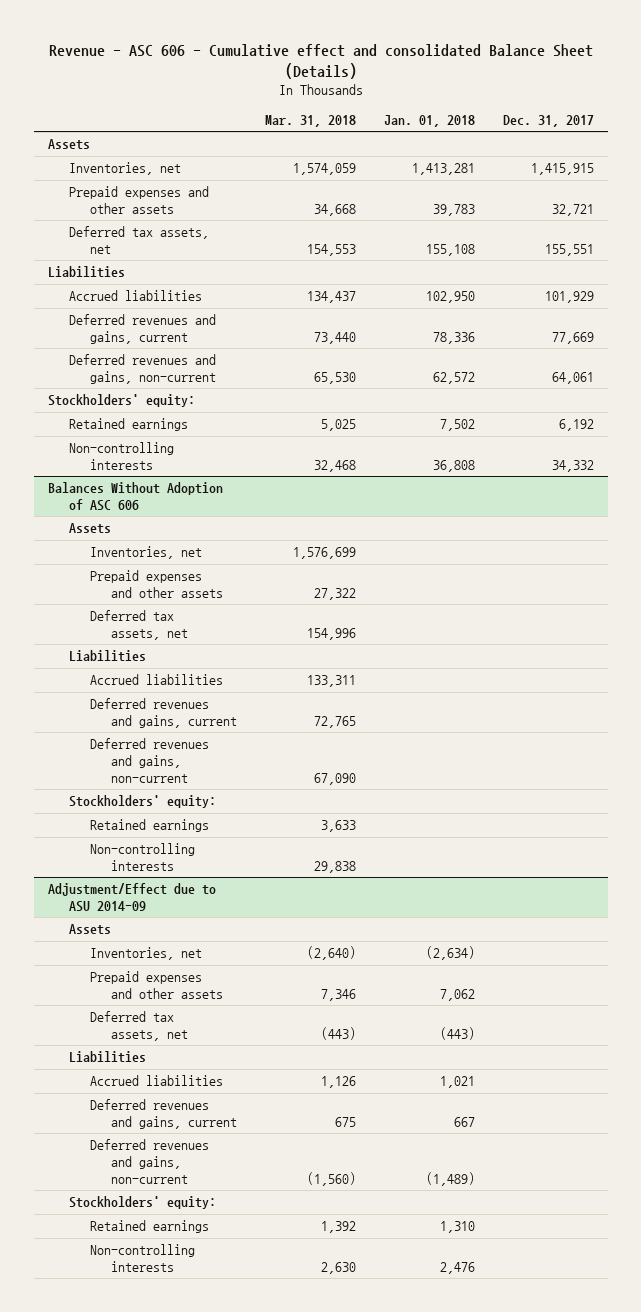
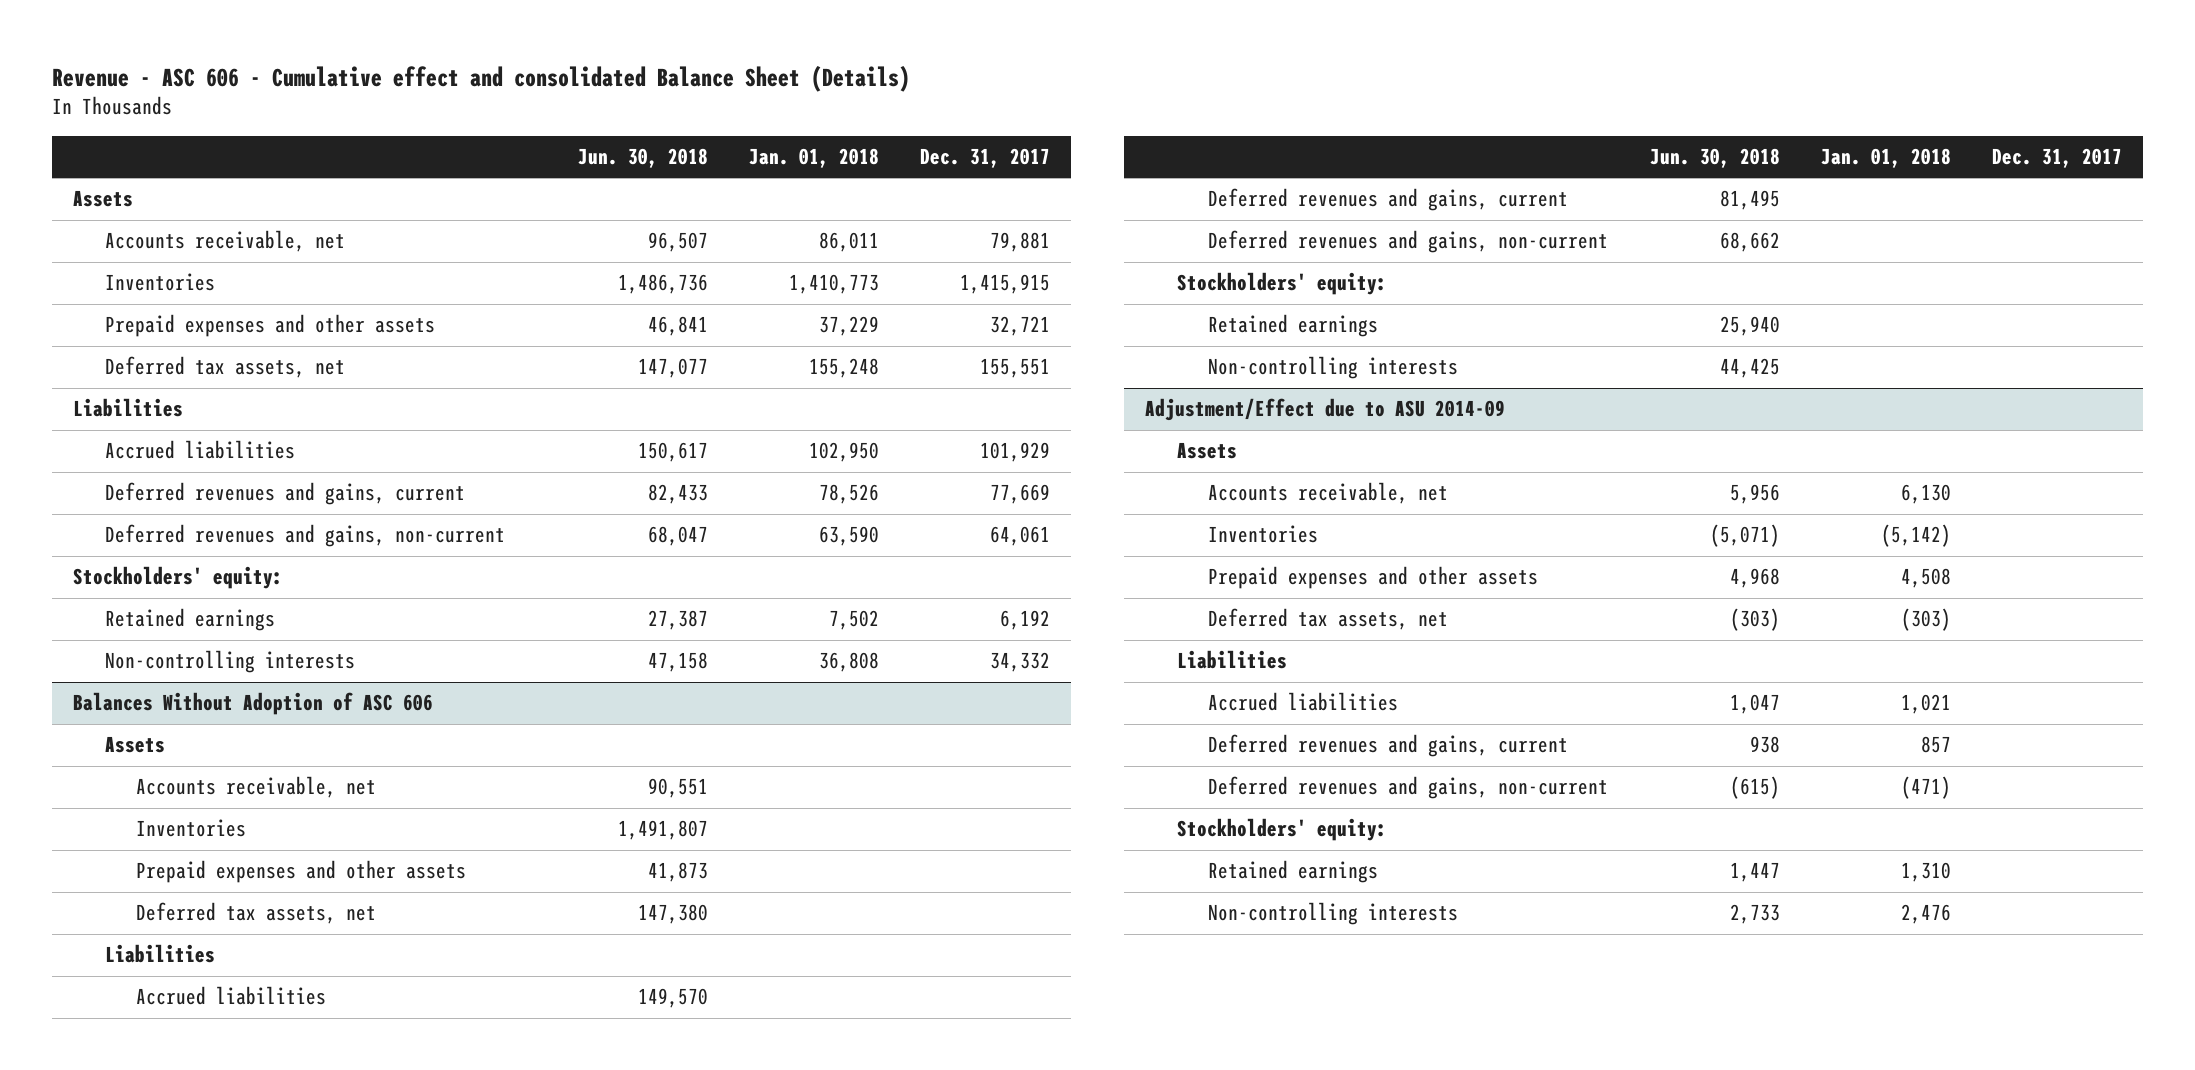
- | Mar. 31, 2018 | Jan. 01, 2018 | Dec. 31, 2017
+ | Jun. 30, 2018 | Jan. 01, 2018 | Dec. 31, 2017
- Inventories, net | 1,574,059 | 1,413,281 | 1,415,915
- Prepaid expenses and other assets | 34,668 | 39,783 | 32,721
- Deferred tax assets, net | 154,553 | 155,108 | 155,551
+ Accounts receivable, net | 96,507 | 86,011 | 79,881
+ Inventories | 1,486,736 | 1,410,773 | 1,415,915
+ Prepaid expenses and other assets | 46,841 | 37,229 | 32,721
+ Deferred tax assets, net | 147,077 | 155,248 | 155,551
- Deferred revenues and gains, current | 73,440 | 78,336 | 77,669
- Deferred revenues and gains, non-current | 65,530 | 62,572 | 64,061
+ Deferred revenues and gains, current | 82,433 | 78,526 | 77,669
+ Deferred revenues and gains, non-current | 68,047 | 63,590 | 64,061
@ Balances Without Adoption of ASC 606
- Inventories, net | 1,576,699 | |
+ Accounts receivable, net | 90,551 | |
+ Inventories | 1,491,807 | |
@ Adjustment/Effect due to ASU 2014-09
- Inventories, net | (2,640) | (2,634) |
- Prepaid expenses and other assets | 7,346 | 7,062 |
- Deferred tax assets, net | (443) | (443) |
+ Accounts receivable, net | 5,956 | 6,130 |
+ Inventories | (5,071) | (5,142) |
+ Prepaid expenses and other assets | 4,968 | 4,508 |
+ Deferred tax assets, net | (303) | (303) |
- Deferred revenues and gains, current | 675 | 667 |
- Deferred revenues and gains, non-current | (1,560) | (1,489) |
+ Deferred revenues and gains, current | 938 | 857 |
+ Deferred revenues and gains, non-current | (615) | (471) |

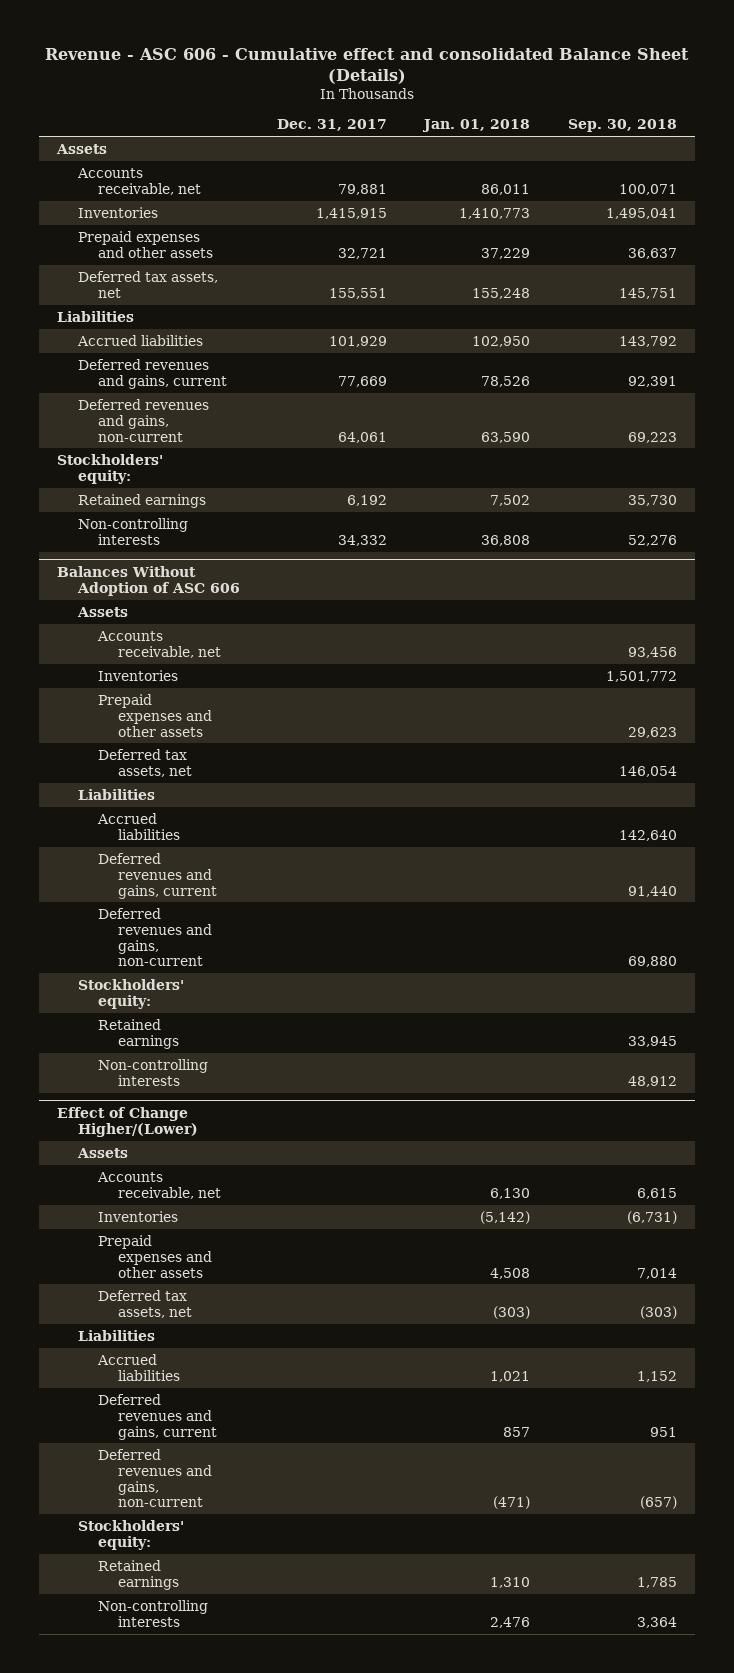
- | Jun. 30, 2018 | Jan. 01, 2018 | Dec. 31, 2017
+ | Dec. 31, 2017 | Jan. 01, 2018 | Sep. 30, 2018
- Adjustment/Effect due to ASU 2014-09
+ Effect of Change Higher/(Lower)

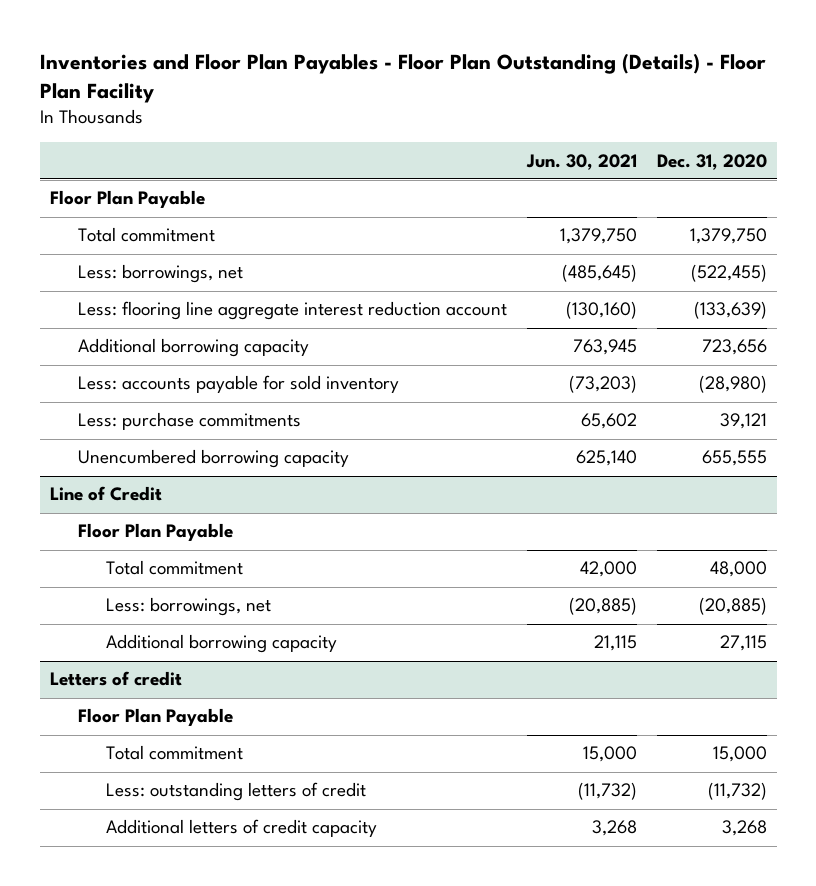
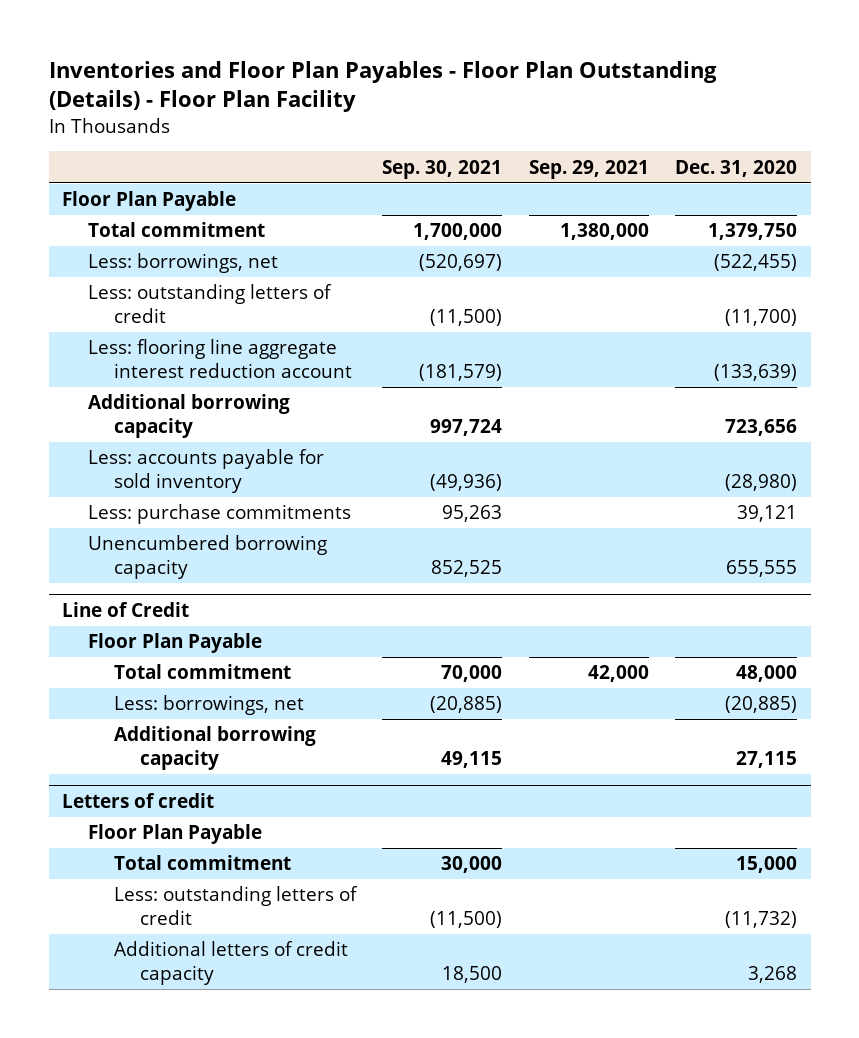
- | Jun. 30, 2021 | Dec. 31, 2020
+ | Sep. 30, 2021 | Sep. 29, 2021 | Dec. 31, 2020
+ Less: outstanding letters of credit | (11,500) | | (11,700)

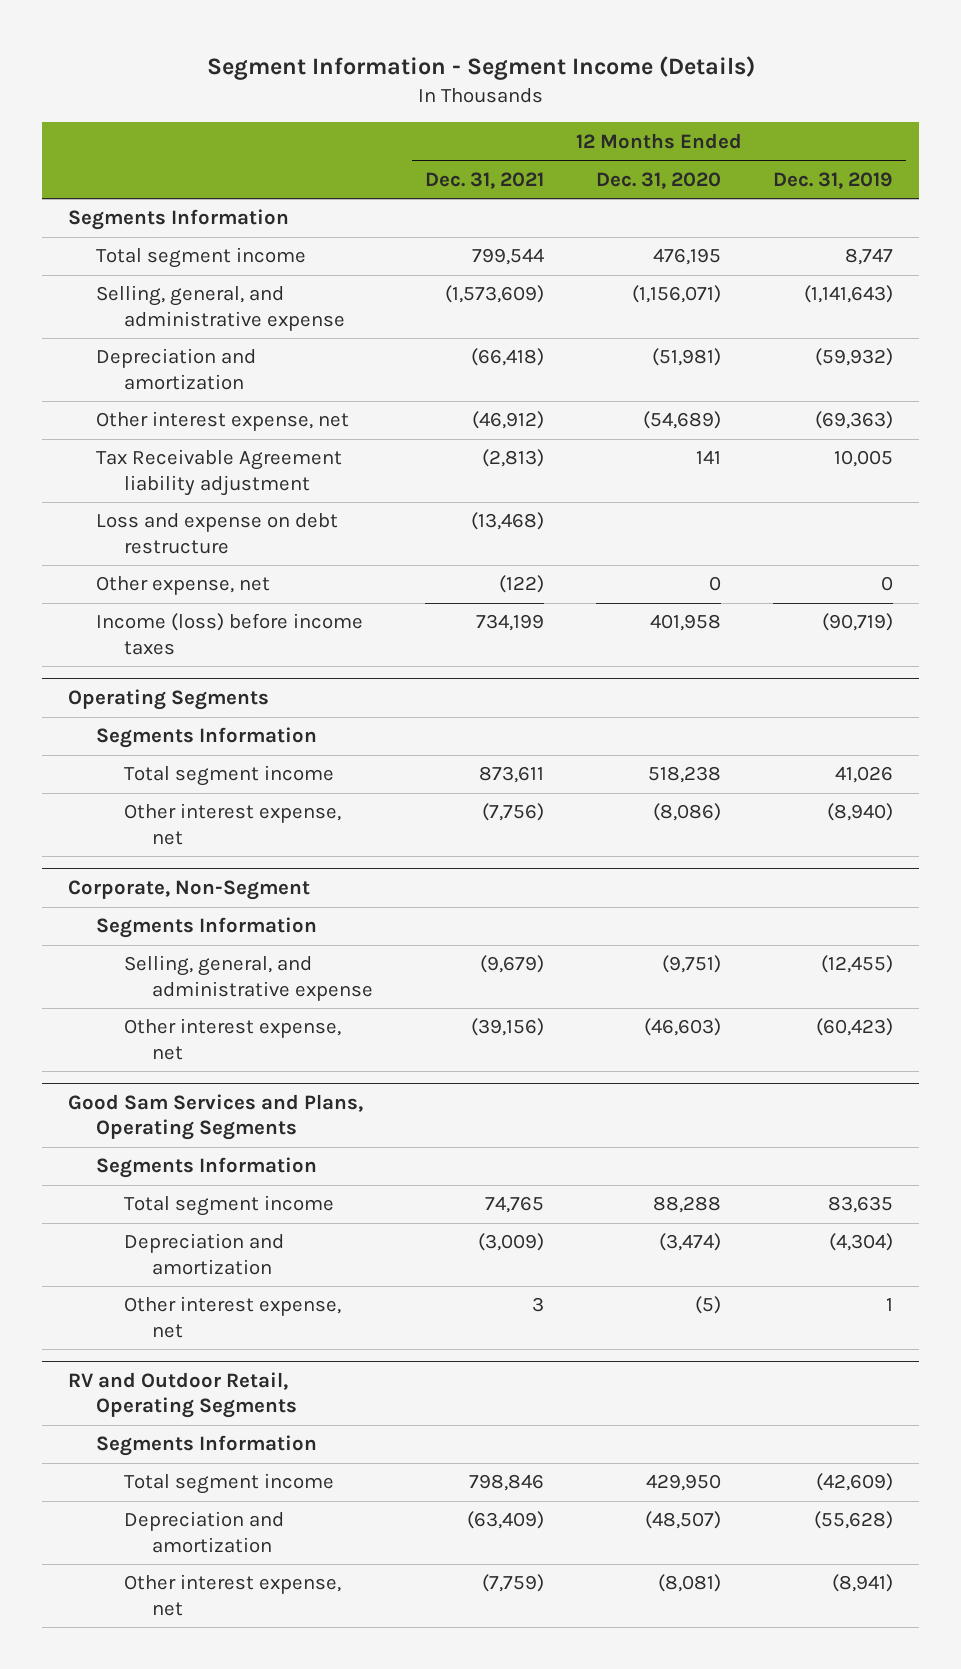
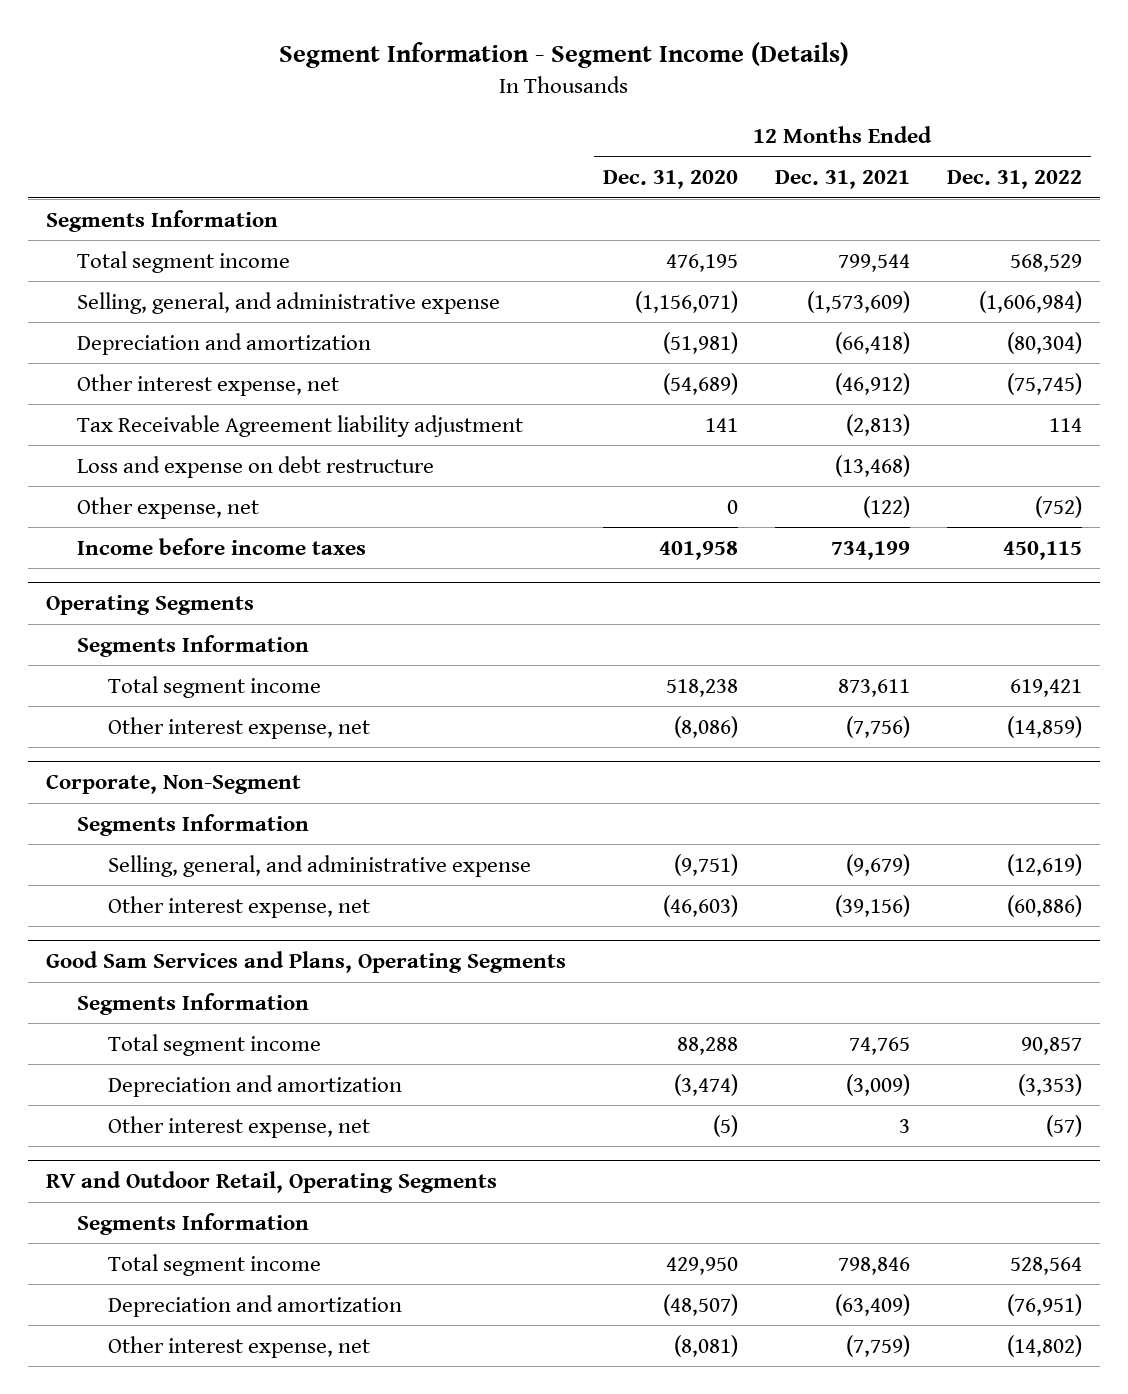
- | 12 Months Ended Dec. 31, 2021 | 12 Months Ended Dec. 31, 2020 | 12 Months Ended Dec. 31, 2019
+ | 12 Months Ended Dec. 31, 2020 | 12 Months Ended Dec. 31, 2021 | 12 Months Ended Dec. 31, 2022
- Income (loss) before income taxes | 734,199 | 401,958 | (90,719)
+ Income before income taxes | 401,958 | 734,199 | 450,115

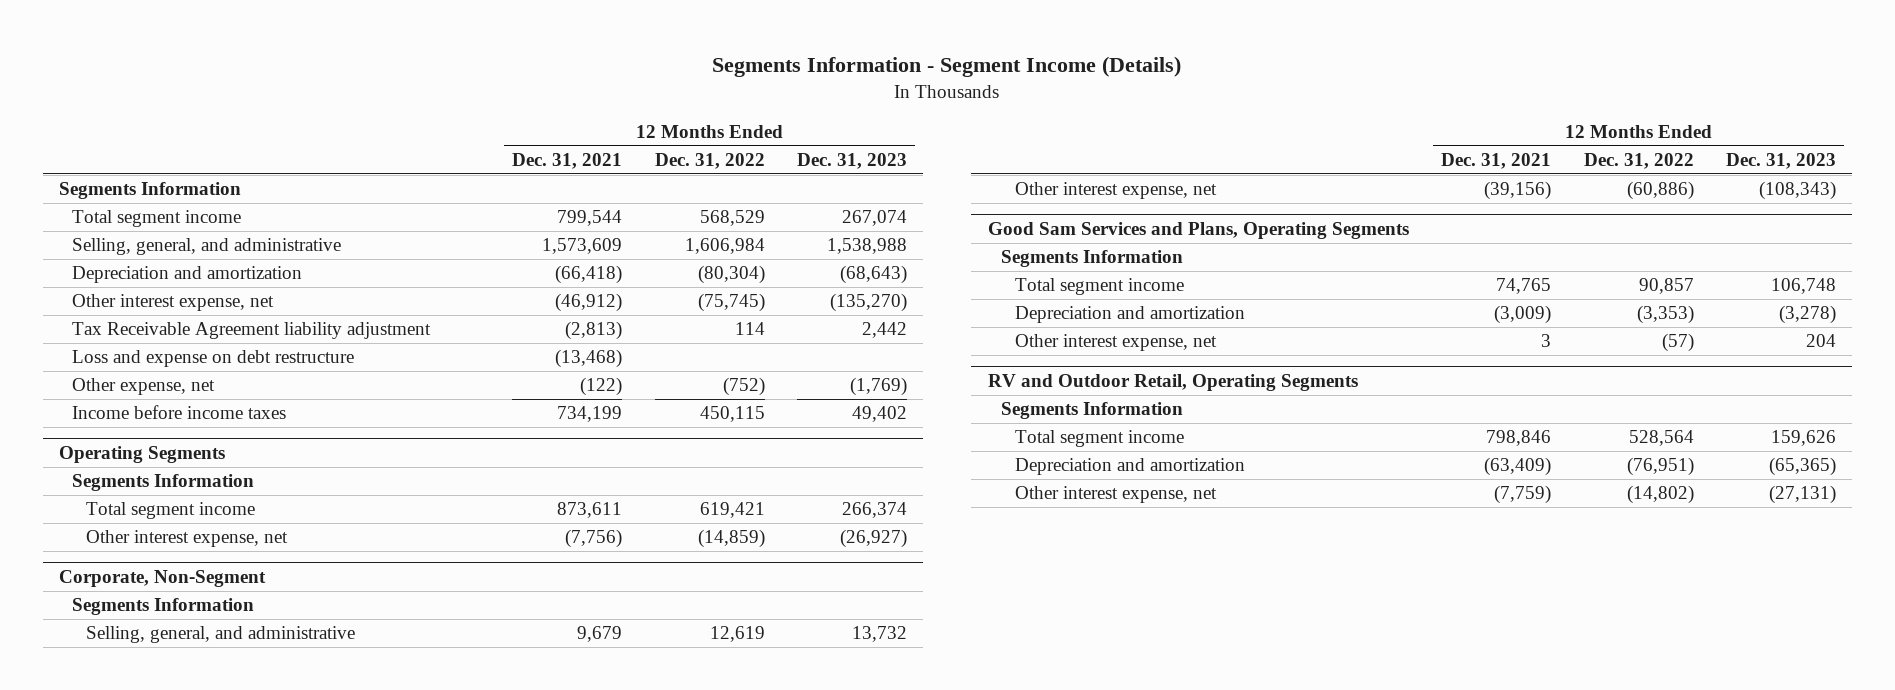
- Segment Information - Segment Income (Details)
+ Segments Information - Segment Income (Details)
- | 12 Months Ended Dec. 31, 2020 | 12 Months Ended Dec. 31, 2021 | 12 Months Ended Dec. 31, 2022
+ | 12 Months Ended Dec. 31, 2021 | 12 Months Ended Dec. 31, 2022 | 12 Months Ended Dec. 31, 2023
- Selling, general, and administrative expense | (1,156,071) | (1,573,609) | (1,606,984)
+ Selling, general, and administrative | 1,573,609 | 1,606,984 | 1,538,988
@ Corporate, Non-Segment
- Selling, general, and administrative expense | (9,751) | (9,679) | (12,619)
+ Selling, general, and administrative | 9,679 | 12,619 | 13,732

